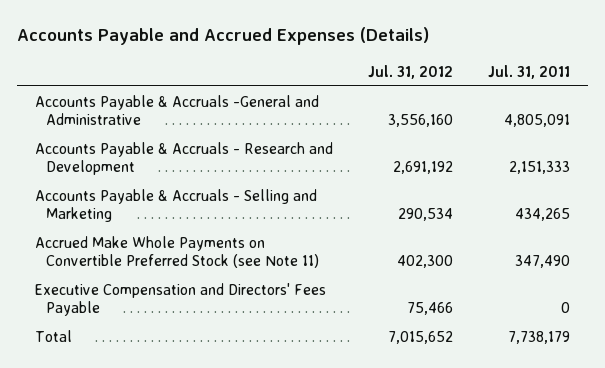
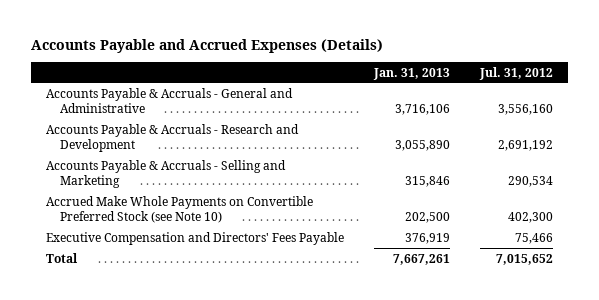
- | Jul. 31, 2012 | Jul. 31, 2011
+ | Jan. 31, 2013 | Jul. 31, 2012
- Accounts Payable & Accruals -General and Administrative | 3,556,160 | 4,805,091
+ Accounts Payable & Accruals - General and Administrative | 3,716,106 | 3,556,160
- Accrued Make Whole Payments on Convertible Preferred Stock (see Note 11) | 402,300 | 347,490
+ Accrued Make Whole Payments on Convertible Preferred Stock (see Note 10) | 202,500 | 402,300

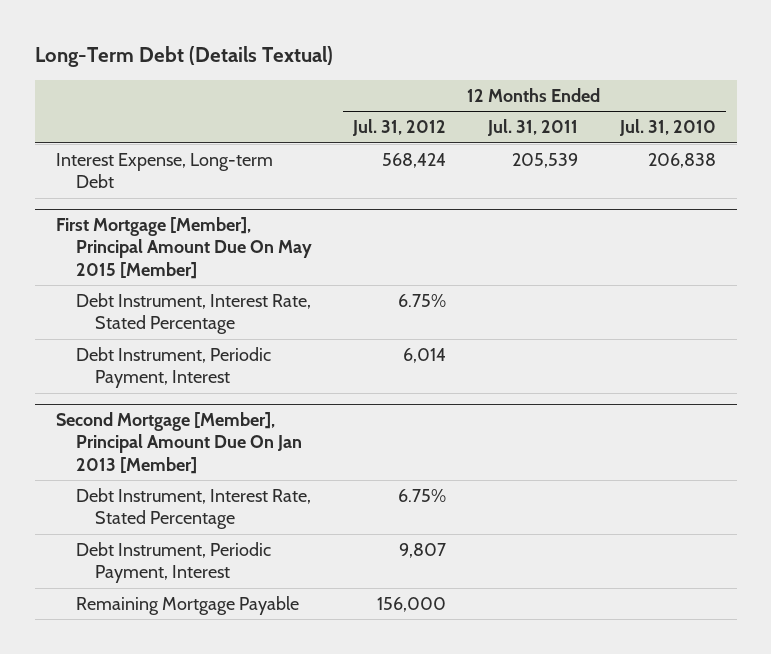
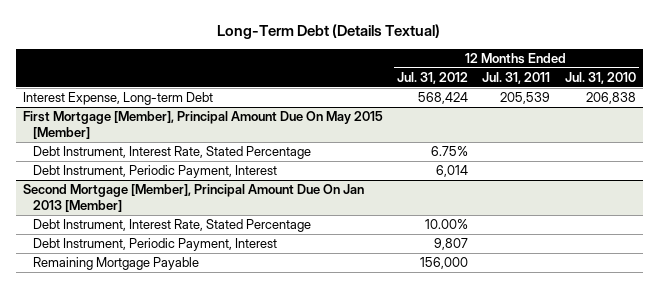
@ Second Mortgage [Member], Principal Amount Due On Jan 2013 [Member]
- Debt Instrument, Interest Rate, Stated Percentage | 6.75% | |
+ Debt Instrument, Interest Rate, Stated Percentage | 10.00% | |

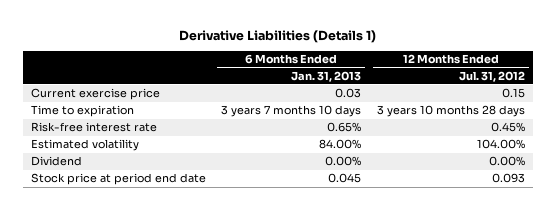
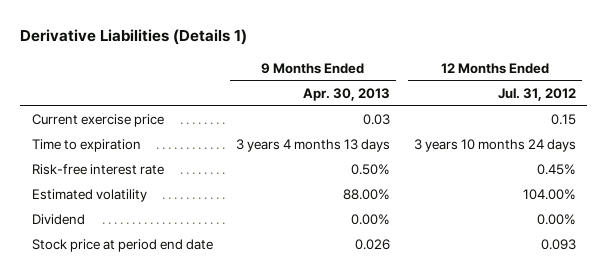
- | 6 Months Ended Jan. 31, 2013 | 12 Months Ended Jul. 31, 2012
+ | 9 Months Ended Apr. 30, 2013 | 12 Months Ended Jul. 31, 2012
- Time to expiration | 3 years 7 months 10 days | 3 years 10 months 28 days
+ Time to expiration | 3 years 4 months 13 days | 3 years 10 months 24 days

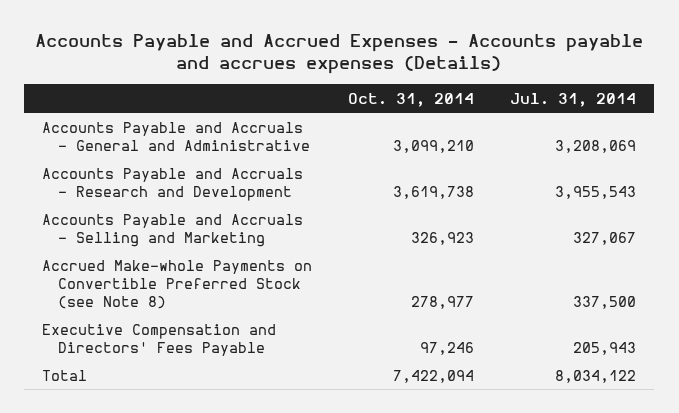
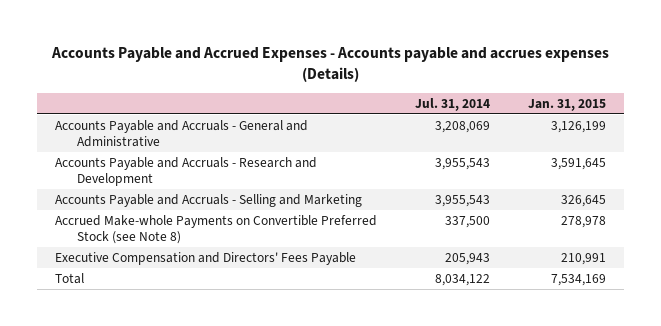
- | Oct. 31, 2014 | Jul. 31, 2014
+ | Jul. 31, 2014 | Jan. 31, 2015
- Accounts Payable and Accruals - Selling and Marketing | 326,923 | 327,067
+ Accounts Payable and Accruals - Selling and Marketing | 3,955,543 | 326,645

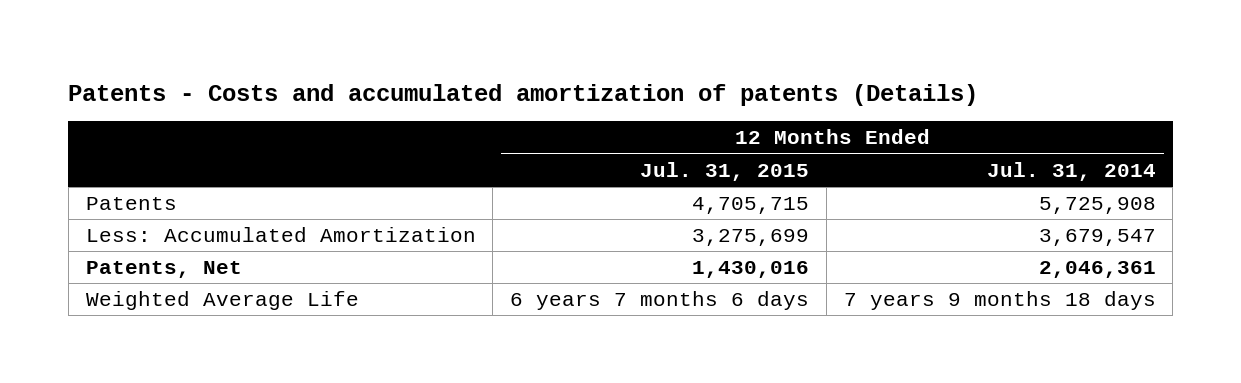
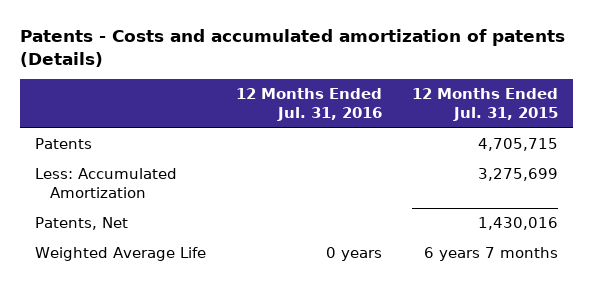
- | 12 Months Ended Jul. 31, 2015 | 12 Months Ended Jul. 31, 2014
+ | 12 Months Ended Jul. 31, 2016 | 12 Months Ended Jul. 31, 2015
- Weighted Average Life | 6 years 7 months 6 days | 7 years 9 months 18 days
+ Weighted Average Life | 0 years | 6 years 7 months

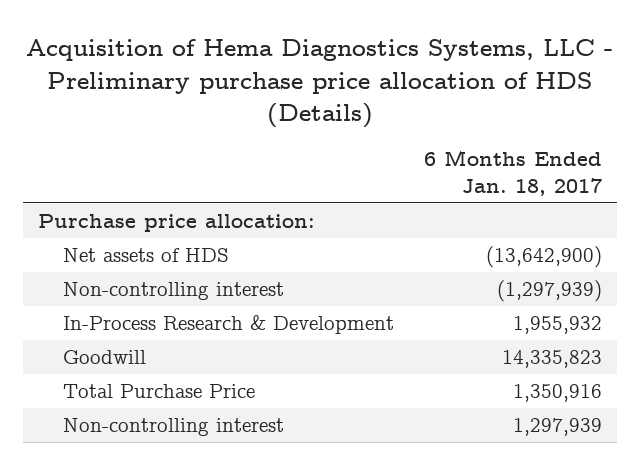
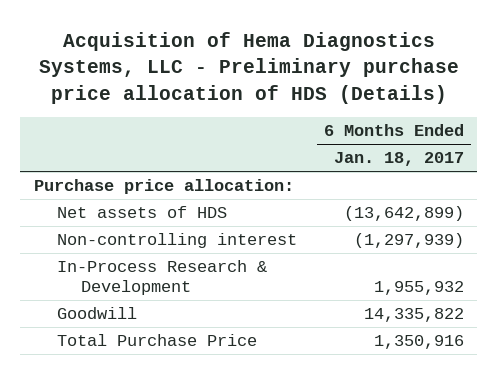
- Net assets of HDS | (13,642,900)
+ Net assets of HDS | (13,642,899)
- Goodwill | 14,335,823
+ Goodwill | 14,335,822
- Non-controlling interest | 1,297,939

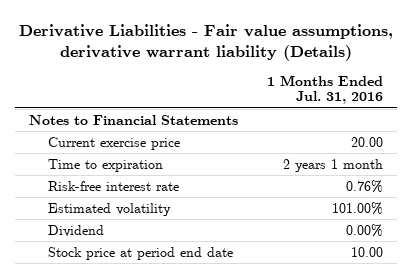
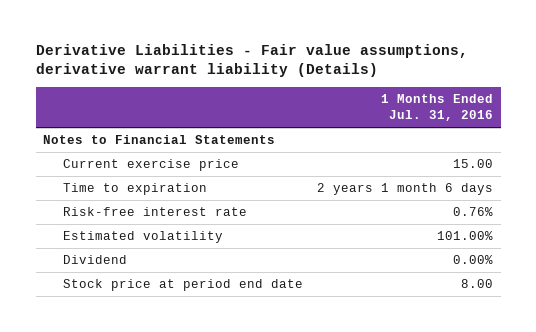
- Current exercise price | 20.00
- Time to expiration | 2 years 1 month
+ Current exercise price | 15.00
+ Time to expiration | 2 years 1 month 6 days
- Stock price at period end date | 10.00
+ Stock price at period end date | 8.00

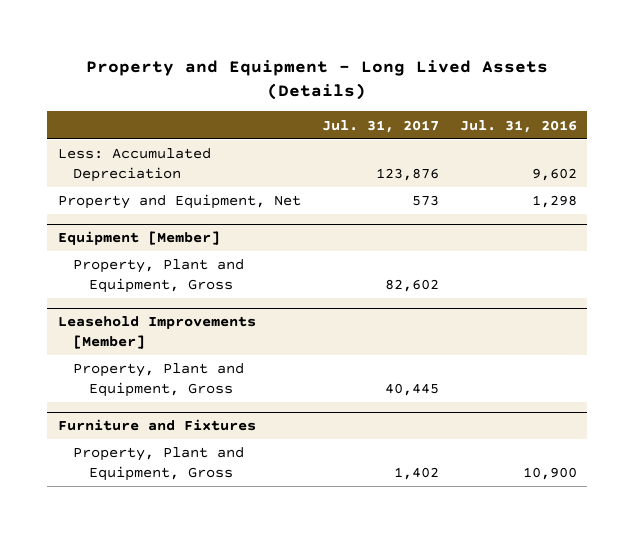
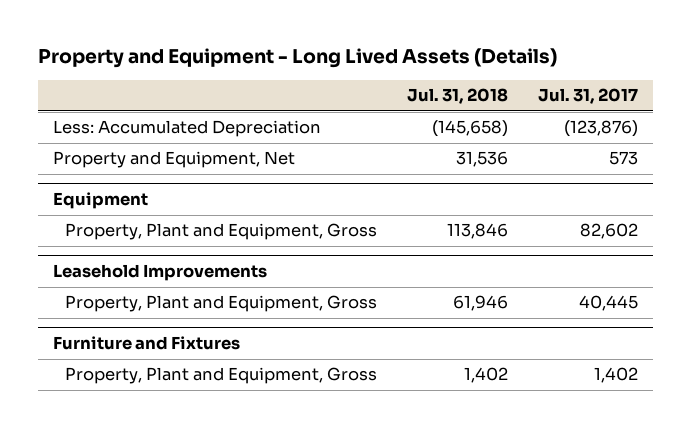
- | Jul. 31, 2017 | Jul. 31, 2016
+ | Jul. 31, 2018 | Jul. 31, 2017
- Less: Accumulated Depreciation | 123,876 | 9,602
+ Less: Accumulated Depreciation | (145,658) | (123,876)
- Equipment [Member]
+ Equipment
- Leasehold Improvements [Member]
+ Leasehold Improvements

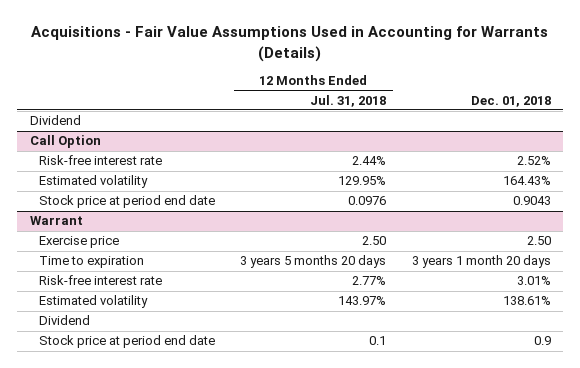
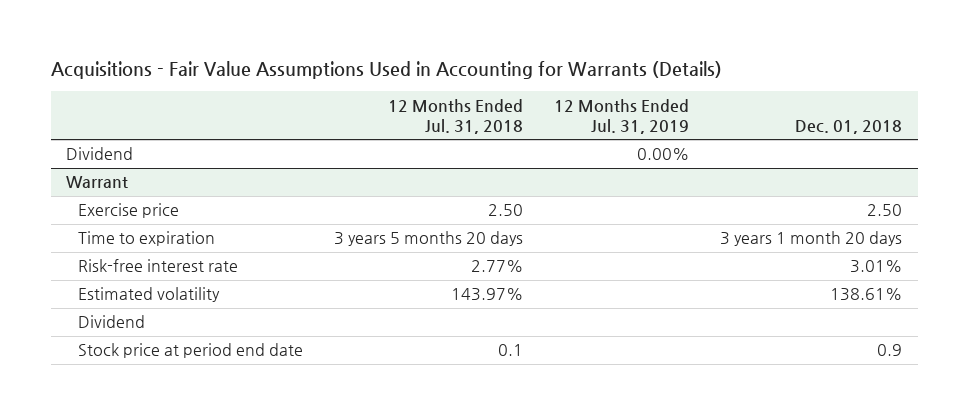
- | 12 Months Ended Jul. 31, 2018 | Dec. 01, 2018
+ | 12 Months Ended Jul. 31, 2018 | 12 Months Ended Jul. 31, 2019 | Dec. 01, 2018
- Call Option
- Risk-free interest rate | 2.44% | 2.52%
- Estimated volatility | 129.95% | 164.43%
- Stock price at period end date | 0.0976 | 0.9043

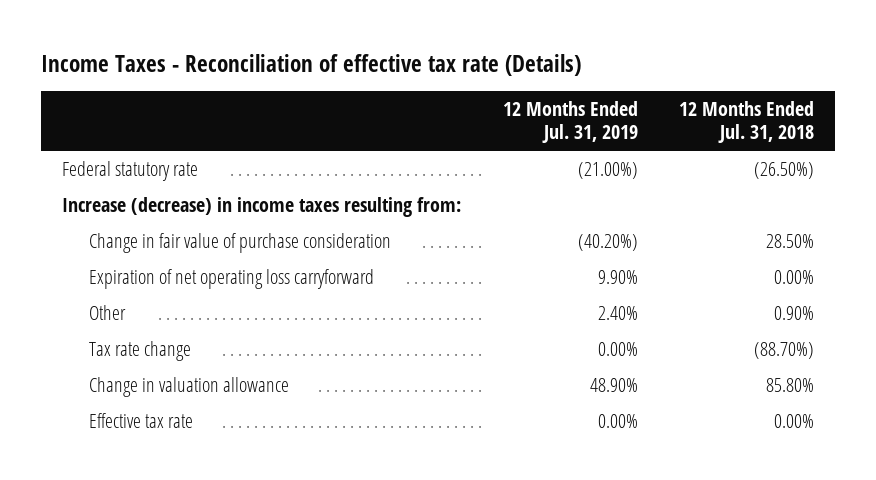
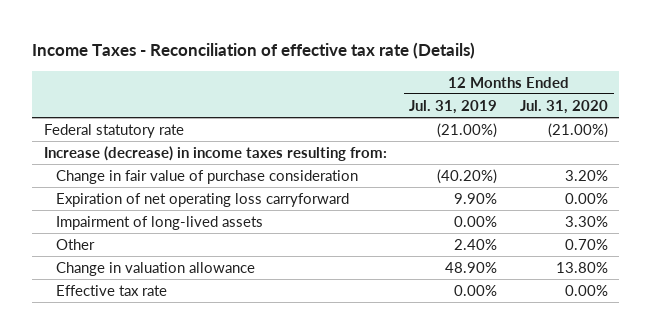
- | 12 Months Ended Jul. 31, 2019 | 12 Months Ended Jul. 31, 2018
+ | 12 Months Ended Jul. 31, 2019 | 12 Months Ended Jul. 31, 2020
+ Impairment of long-lived assets | 0.00% | 3.30%
- Tax rate change | 0.00% | (88.70%)

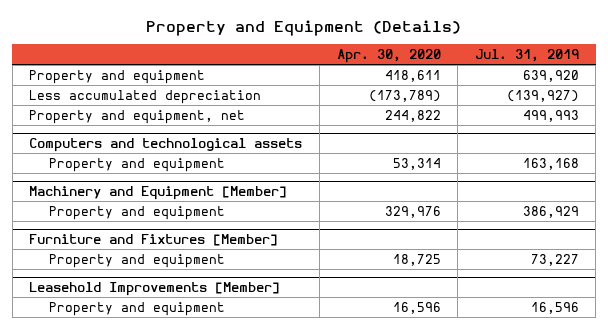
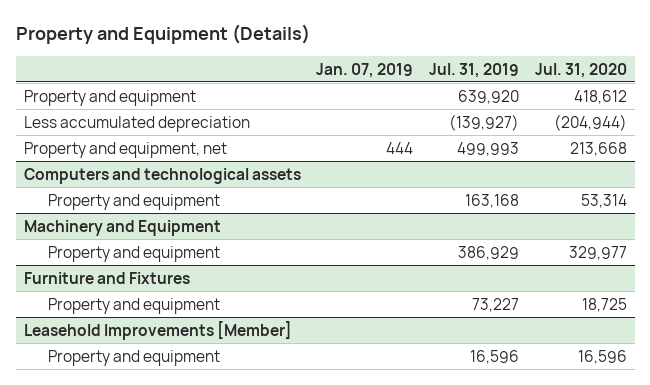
- | Apr. 30, 2020 | Jul. 31, 2019
+ | Jan. 07, 2019 | Jul. 31, 2019 | Jul. 31, 2020
- Machinery and Equipment [Member]
+ Machinery and Equipment
- Furniture and Fixtures [Member]
+ Furniture and Fixtures

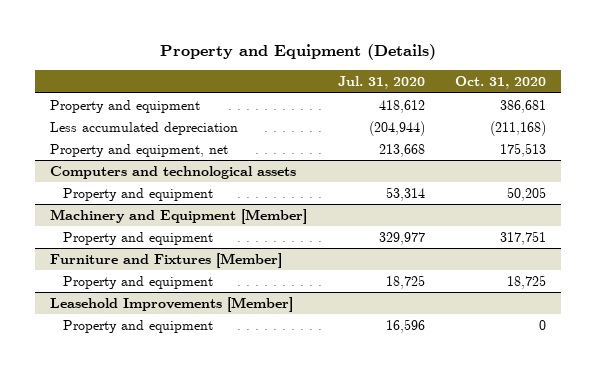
- | Jan. 07, 2019 | Jul. 31, 2019 | Jul. 31, 2020
+ | Jul. 31, 2020 | Oct. 31, 2020
- Machinery and Equipment
+ Machinery and Equipment [Member]
- Furniture and Fixtures
+ Furniture and Fixtures [Member]

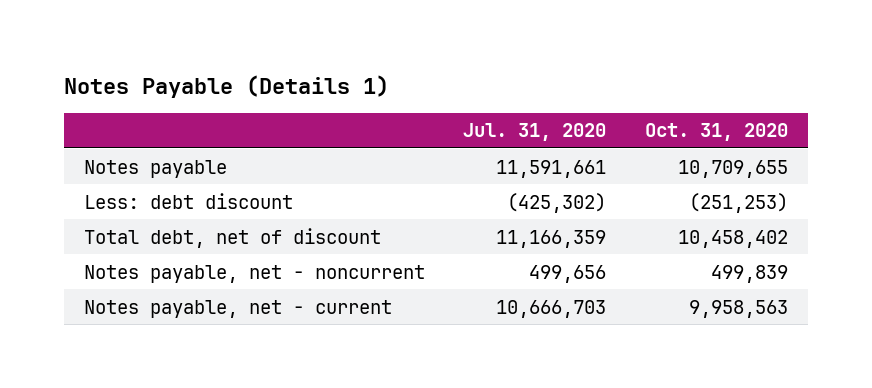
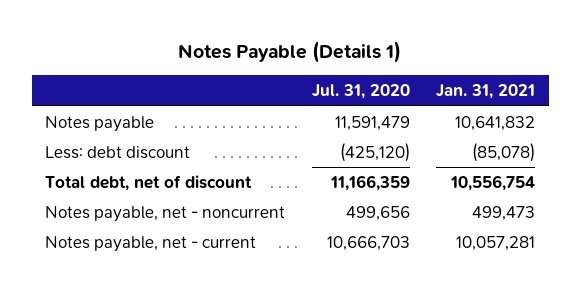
- | Jul. 31, 2020 | Oct. 31, 2020
+ | Jul. 31, 2020 | Jan. 31, 2021
- Notes payable | 11,591,661 | 10,709,655
- Less: debt discount | (425,302) | (251,253)
+ Notes payable | 11,591,479 | 10,641,832
+ Less: debt discount | (425,120) | (85,078)

